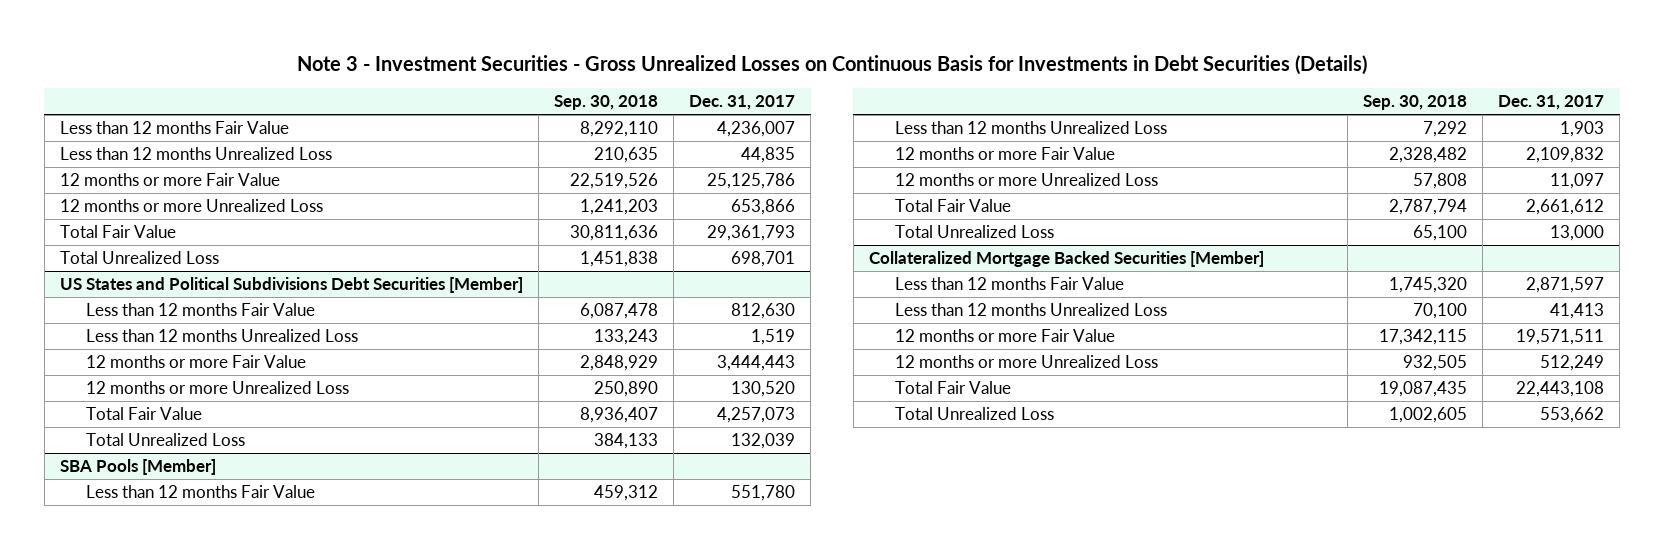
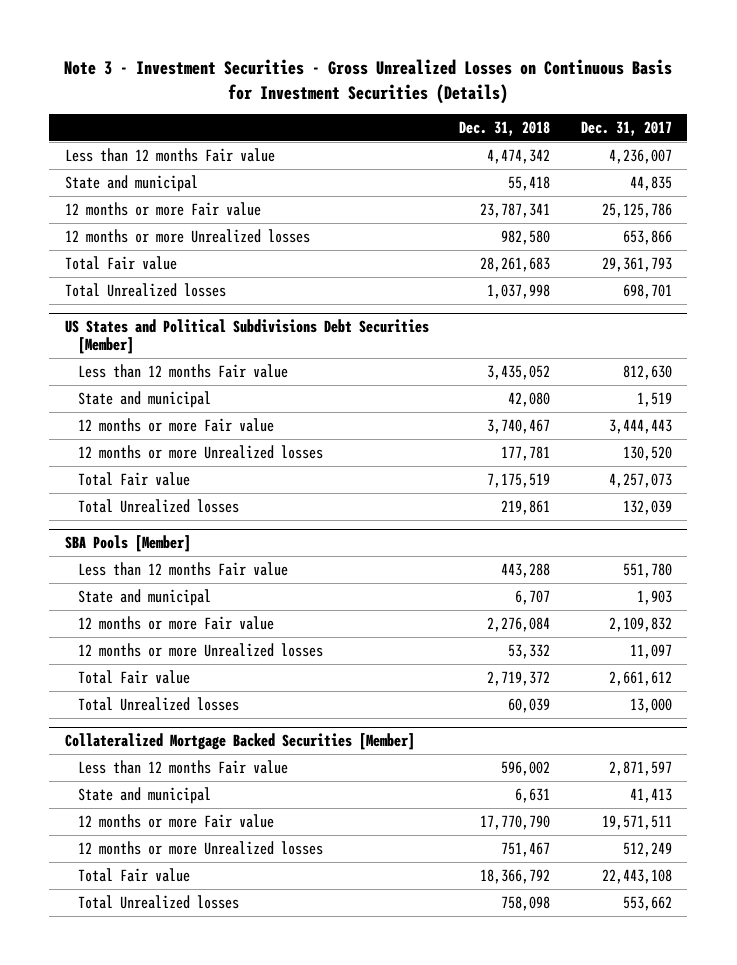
- Note 3 - Investment Securities - Gross Unrealized Losses on Continuous Basis for Investments in Debt Securities (Details)
+ Note 3 - Investment Securities - Gross Unrealized Losses on Continuous Basis for Investment Securities (Details)
- | Sep. 30, 2018 | Dec. 31, 2017
+ | Dec. 31, 2018 | Dec. 31, 2017
- Less than 12 months Fair Value | 8,292,110 | 4,236,007
- Less than 12 months Unrealized Loss | 210,635 | 44,835
- 12 months or more Fair Value | 22,519,526 | 25,125,786
- 12 months or more Unrealized Loss | 1,241,203 | 653,866
- Total Fair Value | 30,811,636 | 29,361,793
- Total Unrealized Loss | 1,451,838 | 698,701
+ Less than 12 months Fair value | 4,474,342 | 4,236,007
+ State and municipal | 55,418 | 44,835
+ 12 months or more Fair value | 23,787,341 | 25,125,786
+ 12 months or more Unrealized losses | 982,580 | 653,866
+ Total Fair value | 28,261,683 | 29,361,793
+ Total Unrealized losses | 1,037,998 | 698,701
@ US States and Political Subdivisions Debt Securities [Member]
- Less than 12 months Fair Value | 6,087,478 | 812,630
- Less than 12 months Unrealized Loss | 133,243 | 1,519
- 12 months or more Fair Value | 2,848,929 | 3,444,443
- 12 months or more Unrealized Loss | 250,890 | 130,520
- Total Fair Value | 8,936,407 | 4,257,073
- Total Unrealized Loss | 384,133 | 132,039
+ Less than 12 months Fair value | 3,435,052 | 812,630
+ State and municipal | 42,080 | 1,519
+ 12 months or more Fair value | 3,740,467 | 3,444,443
+ 12 months or more Unrealized losses | 177,781 | 130,520
+ Total Fair value | 7,175,519 | 4,257,073
+ Total Unrealized losses | 219,861 | 132,039
@ SBA Pools [Member]
- Less than 12 months Fair Value | 459,312 | 551,780
- Less than 12 months Unrealized Loss | 7,292 | 1,903
- 12 months or more Fair Value | 2,328,482 | 2,109,832
- 12 months or more Unrealized Loss | 57,808 | 11,097
- Total Fair Value | 2,787,794 | 2,661,612
- Total Unrealized Loss | 65,100 | 13,000
+ Less than 12 months Fair value | 443,288 | 551,780
+ State and municipal | 6,707 | 1,903
+ 12 months or more Fair value | 2,276,084 | 2,109,832
+ 12 months or more Unrealized losses | 53,332 | 11,097
+ Total Fair value | 2,719,372 | 2,661,612
+ Total Unrealized losses | 60,039 | 13,000
@ Collateralized Mortgage Backed Securities [Member]
- Less than 12 months Fair Value | 1,745,320 | 2,871,597
- Less than 12 months Unrealized Loss | 70,100 | 41,413
- 12 months or more Fair Value | 17,342,115 | 19,571,511
- 12 months or more Unrealized Loss | 932,505 | 512,249
- Total Fair Value | 19,087,435 | 22,443,108
- Total Unrealized Loss | 1,002,605 | 553,662
+ Less than 12 months Fair value | 596,002 | 2,871,597
+ State and municipal | 6,631 | 41,413
+ 12 months or more Fair value | 17,770,790 | 19,571,511
+ 12 months or more Unrealized losses | 751,467 | 512,249
+ Total Fair value | 18,366,792 | 22,443,108
+ Total Unrealized losses | 758,098 | 553,662

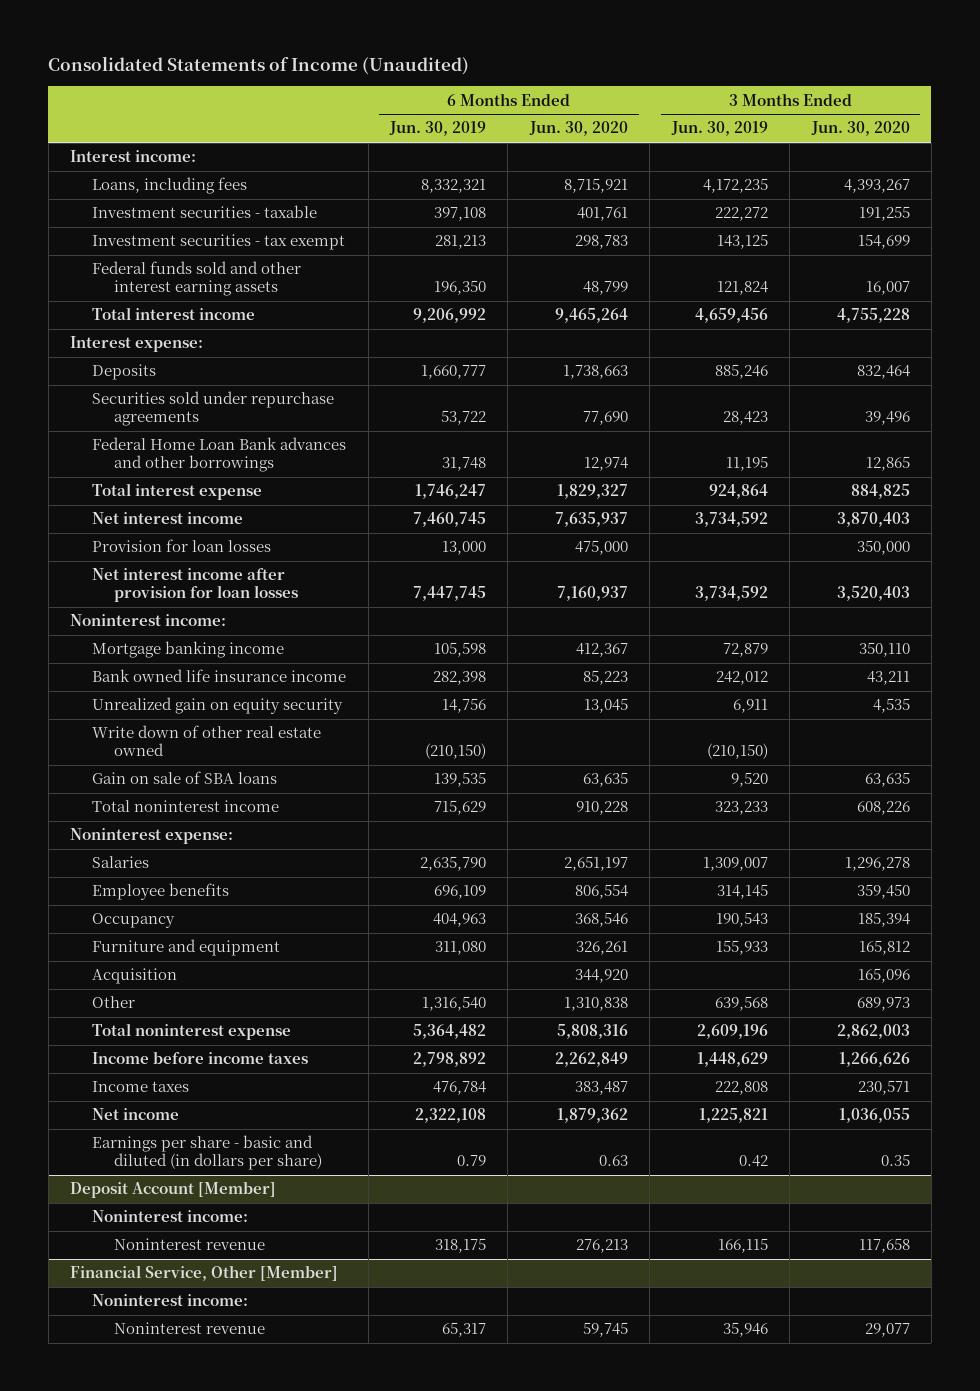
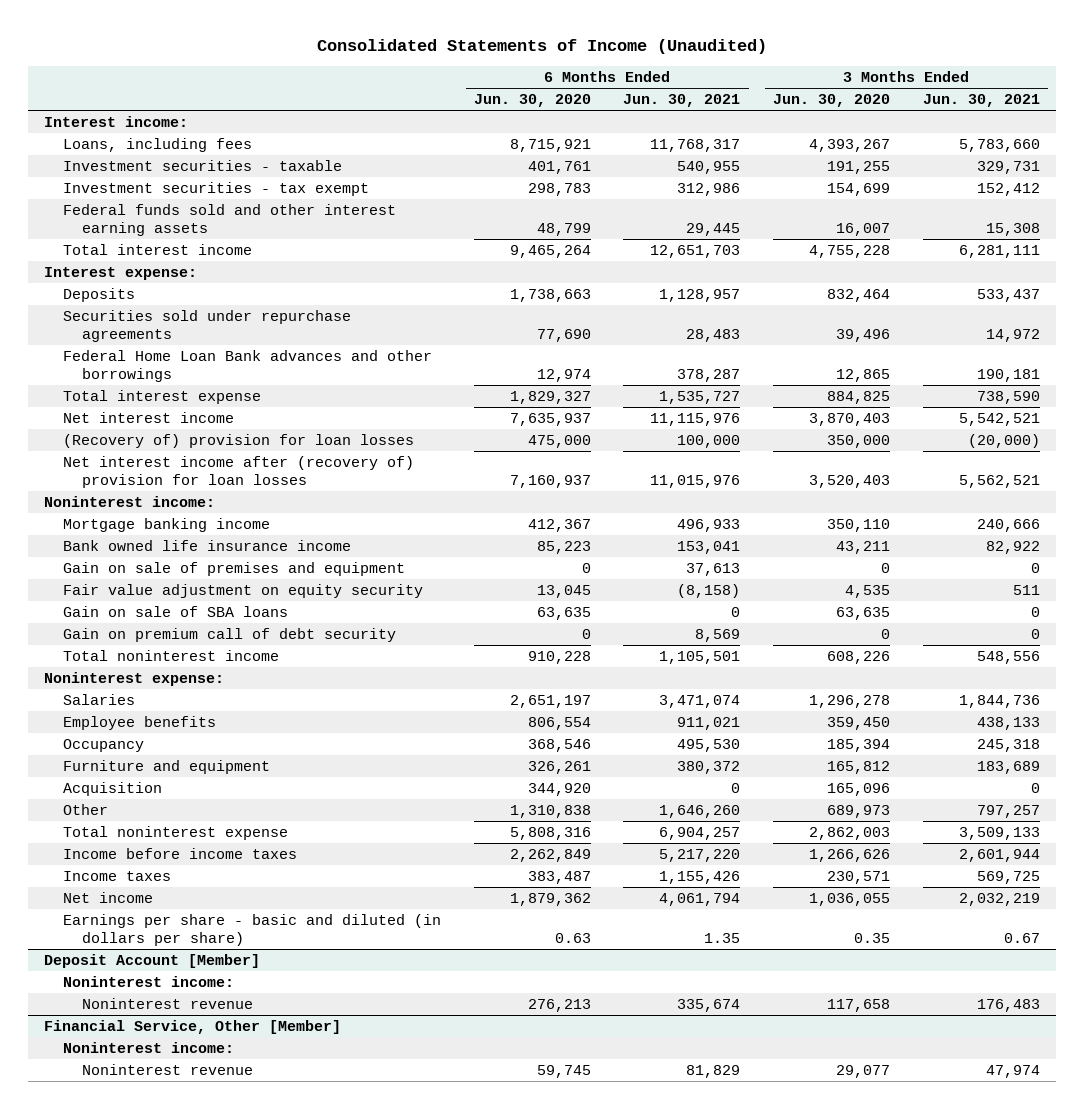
- | 6 Months Ended Jun. 30, 2019 | 6 Months Ended Jun. 30, 2020 | 3 Months Ended Jun. 30, 2019 | 3 Months Ended Jun. 30, 2020
+ | 6 Months Ended Jun. 30, 2020 | 6 Months Ended Jun. 30, 2021 | 3 Months Ended Jun. 30, 2020 | 3 Months Ended Jun. 30, 2021
- Provision for loan losses | 13,000 | 475,000 | | 350,000
- Net interest income after provision for loan losses | 7,447,745 | 7,160,937 | 3,734,592 | 3,520,403
+ (Recovery of) provision for loan losses | 475,000 | 100,000 | 350,000 | (20,000)
+ Net interest income after (recovery of) provision for loan losses | 7,160,937 | 11,015,976 | 3,520,403 | 5,562,521
- Unrealized gain on equity security | 14,756 | 13,045 | 6,911 | 4,535
- Write down of other real estate owned | (210,150) | | (210,150) |
+ Gain on sale of premises and equipment | 0 | 37,613 | 0 | 0
+ Fair value adjustment on equity security | 13,045 | (8,158) | 4,535 | 511
+ Gain on premium call of debt security | 0 | 8,569 | 0 | 0

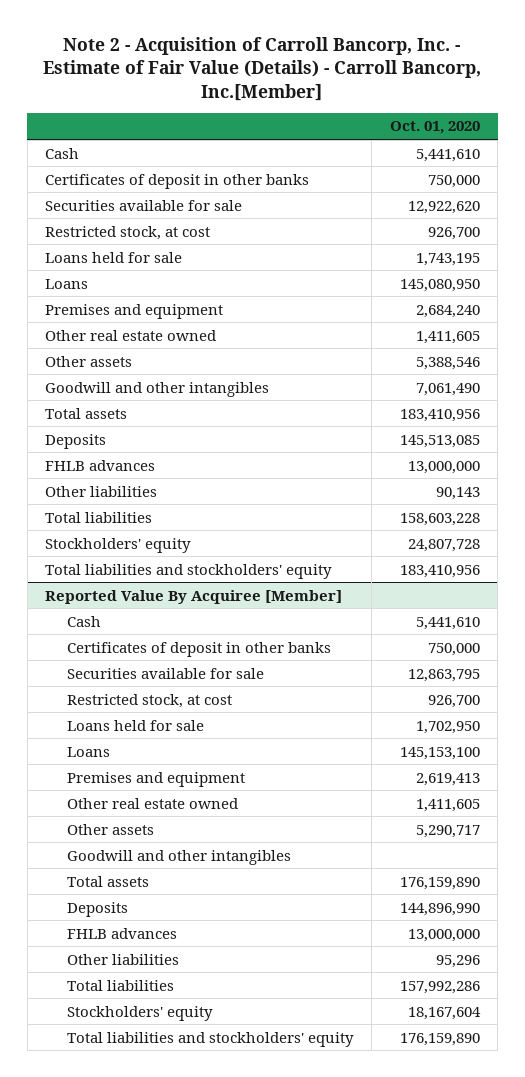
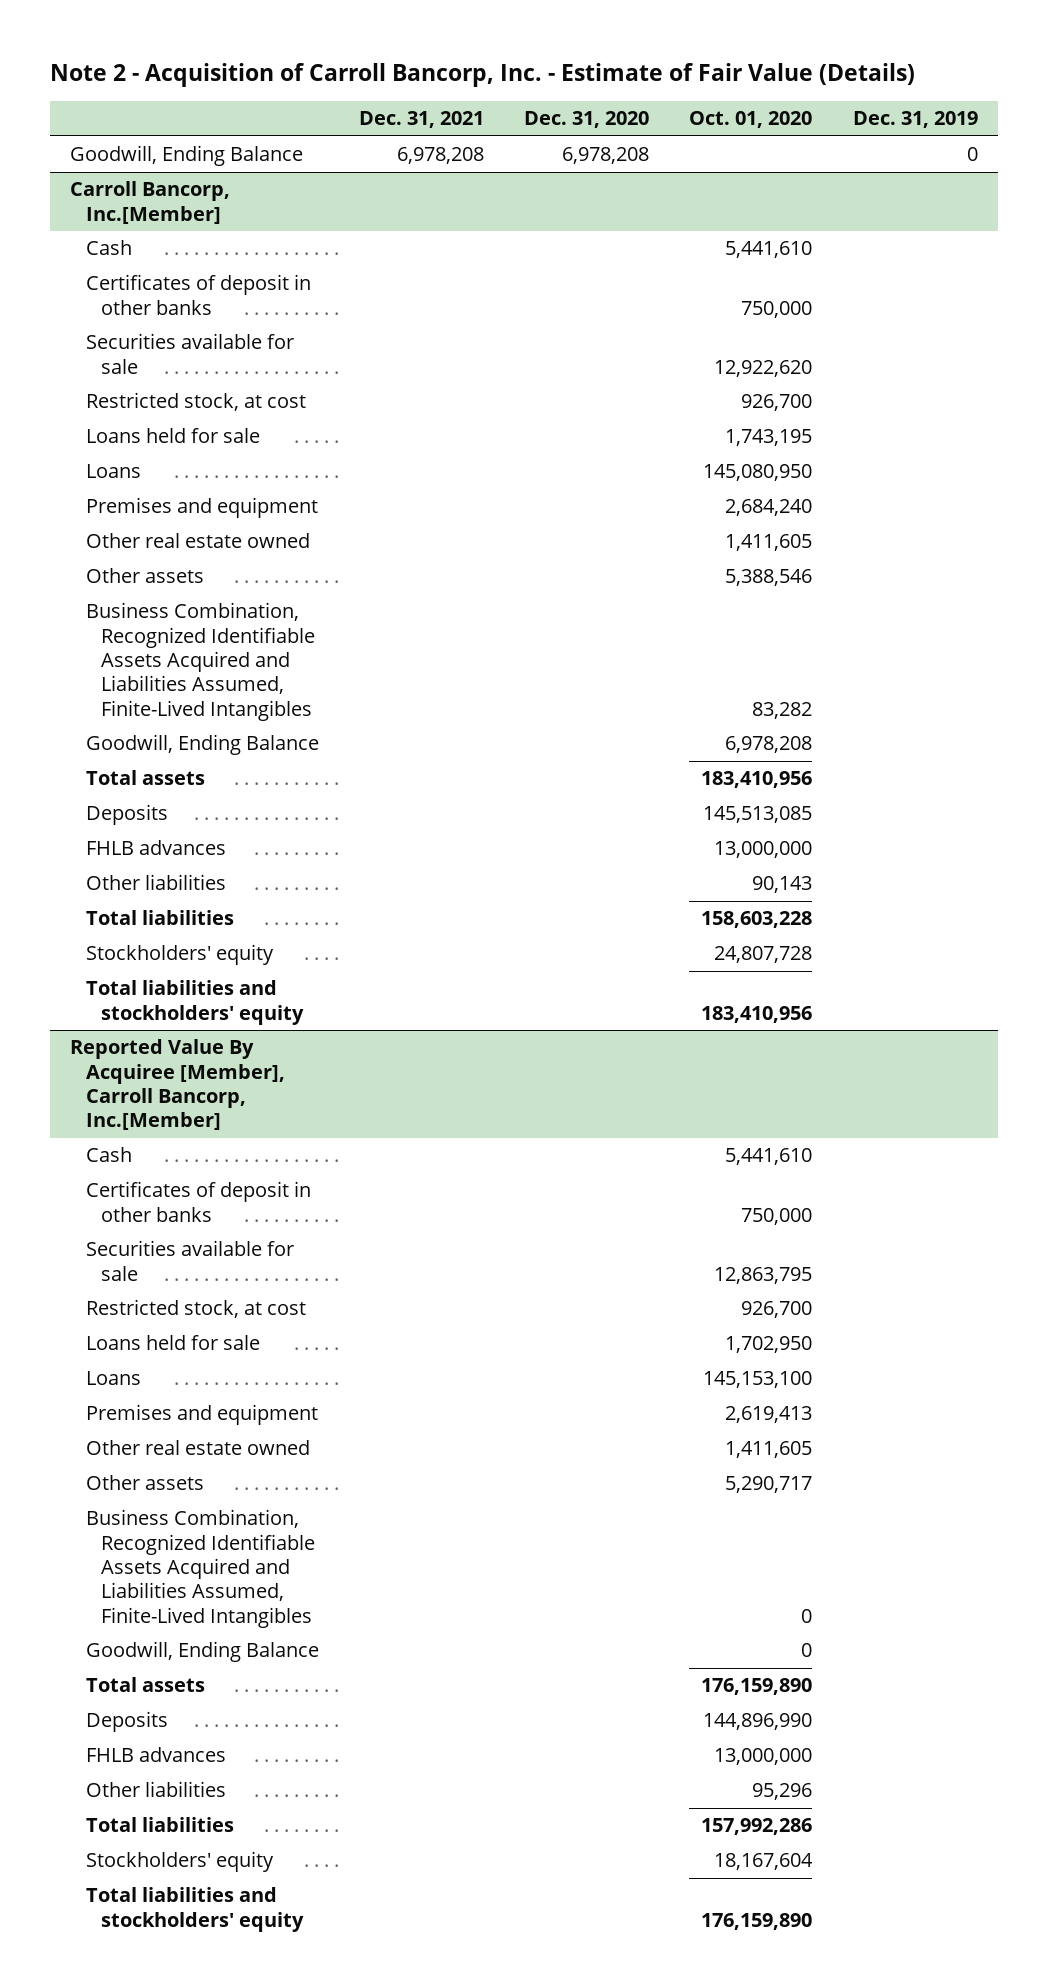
- Note 2 - Acquisition of Carroll Bancorp, Inc. - Estimate of Fair Value (Details) - Carroll Bancorp, Inc.[Member]
+ Note 2 - Acquisition of Carroll Bancorp, Inc. - Estimate of Fair Value (Details)
- | Oct. 01, 2020
+ | Dec. 31, 2021 | Dec. 31, 2020 | Oct. 01, 2020 | Dec. 31, 2019
+ Goodwill, Ending Balance | 6,978,208 | 6,978,208 | | 0
+ Carroll Bancorp, Inc.[Member]
- Goodwill and other intangibles | 7,061,490
+ Business Combination, Recognized Identifiable Assets Acquired and Liabilities Assumed, Finite-Lived Intangibles | | | 83,282 |
+ Goodwill, Ending Balance | | | 6,978,208 |
- Reported Value By Acquiree [Member]
+ Reported Value By Acquiree [Member], Carroll Bancorp, Inc.[Member]
- Goodwill and other intangibles
+ Business Combination, Recognized Identifiable Assets Acquired and Liabilities Assumed, Finite-Lived Intangibles | | | 0 |
+ Goodwill, Ending Balance | | | 0 |

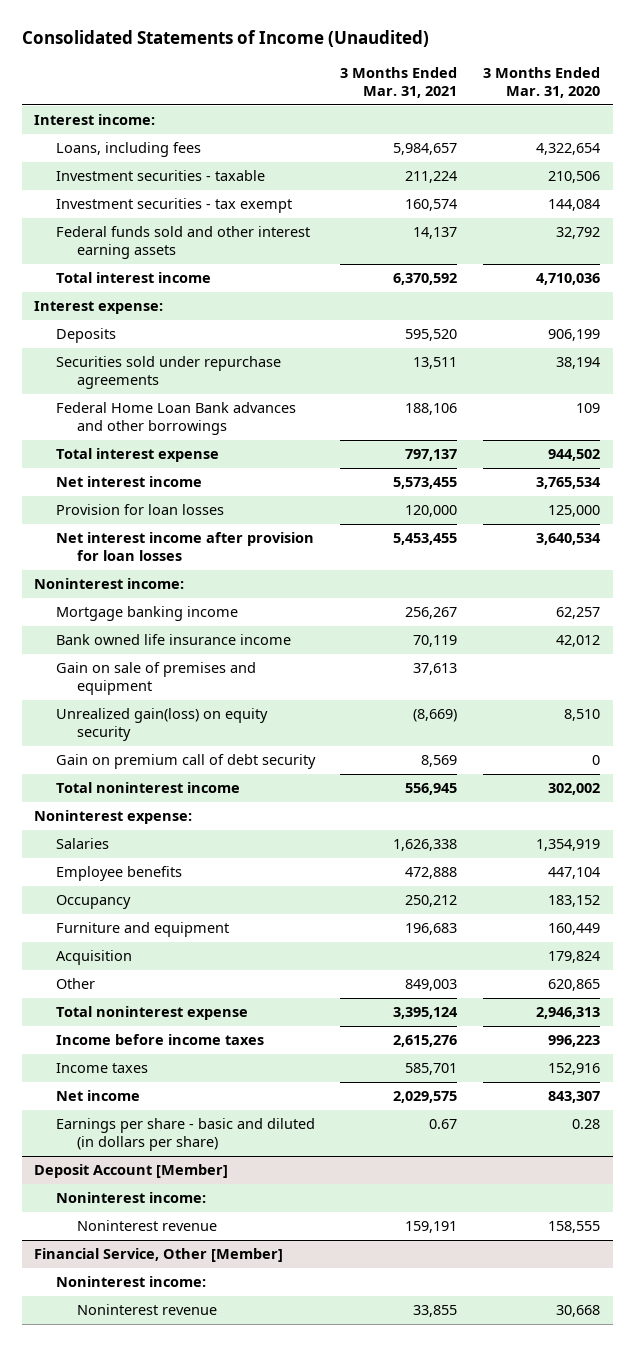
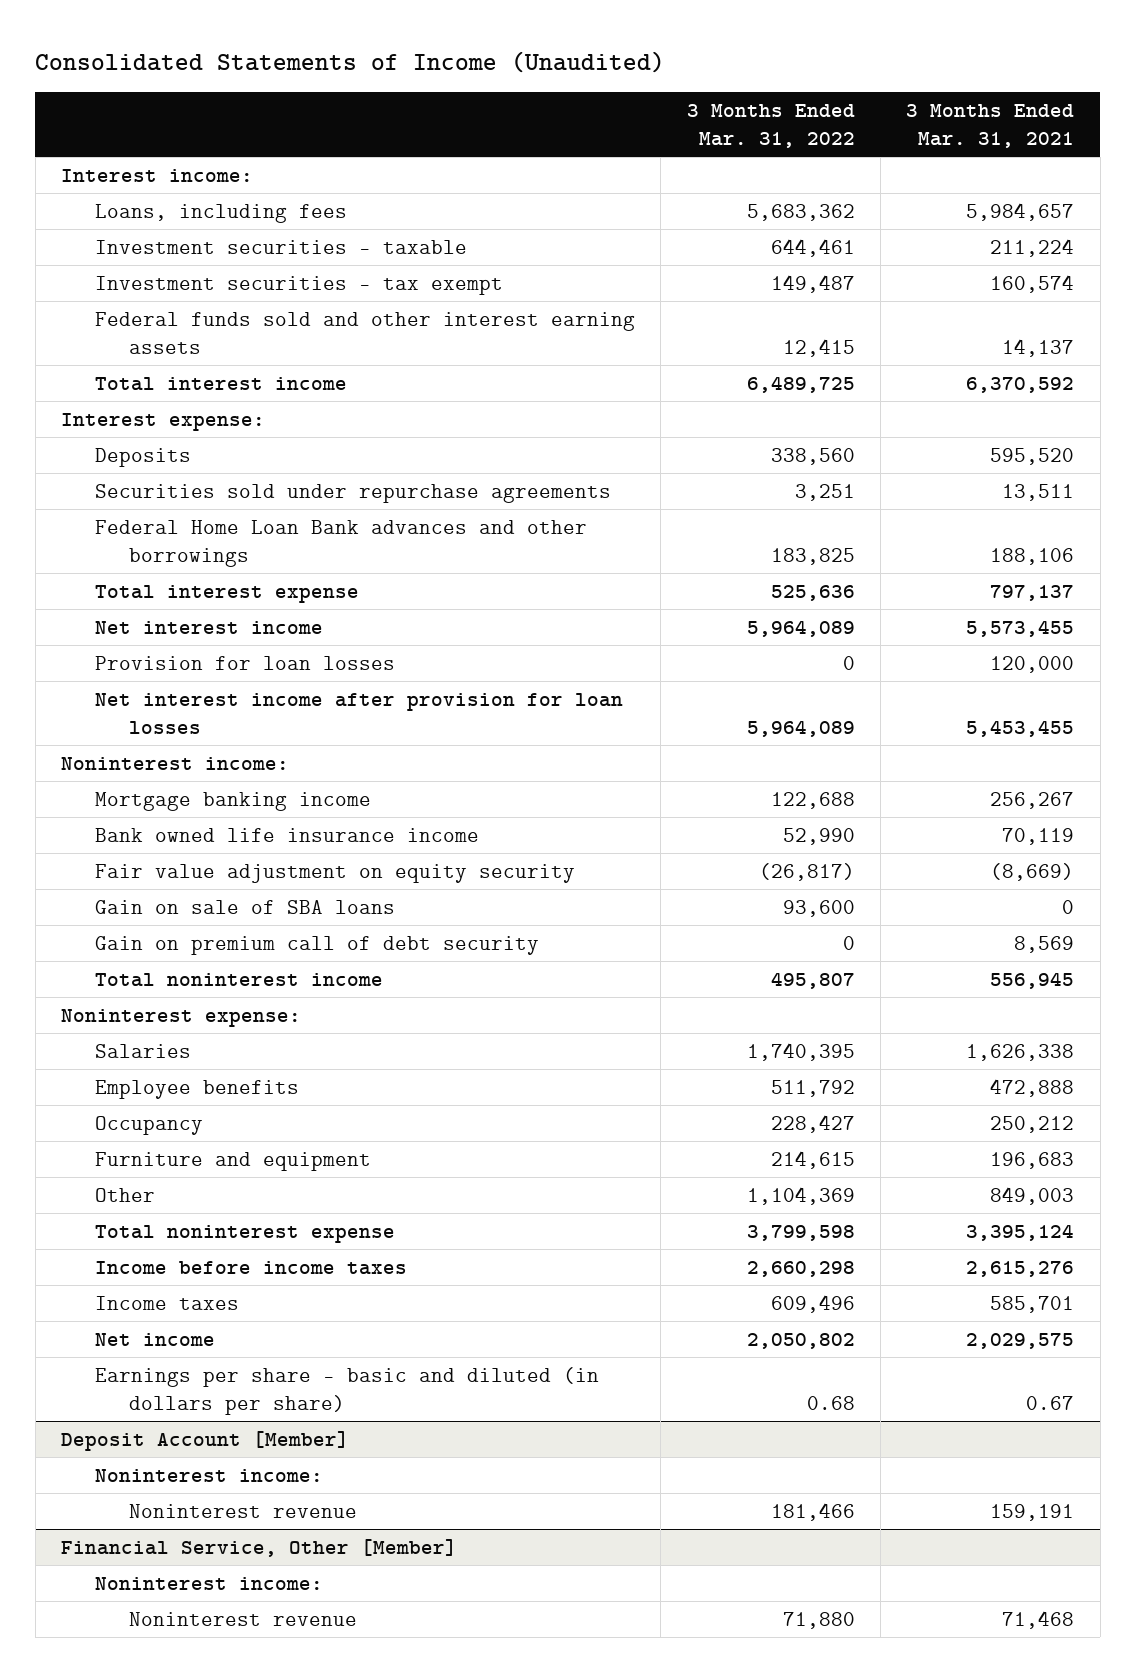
- | 3 Months Ended Mar. 31, 2021 | 3 Months Ended Mar. 31, 2020
+ | 3 Months Ended Mar. 31, 2022 | 3 Months Ended Mar. 31, 2021
- Gain on sale of premises and equipment | 37,613 |
- Unrealized gain(loss) on equity security | (8,669) | 8,510
+ Fair value adjustment on equity security | (26,817) | (8,669)
+ Gain on sale of SBA loans | 93,600 | 0
- Acquisition | | 179,824
@ Financial Service, Other [Member]
- Noninterest revenue | 33,855 | 30,668
+ Noninterest revenue | 71,880 | 71,468

